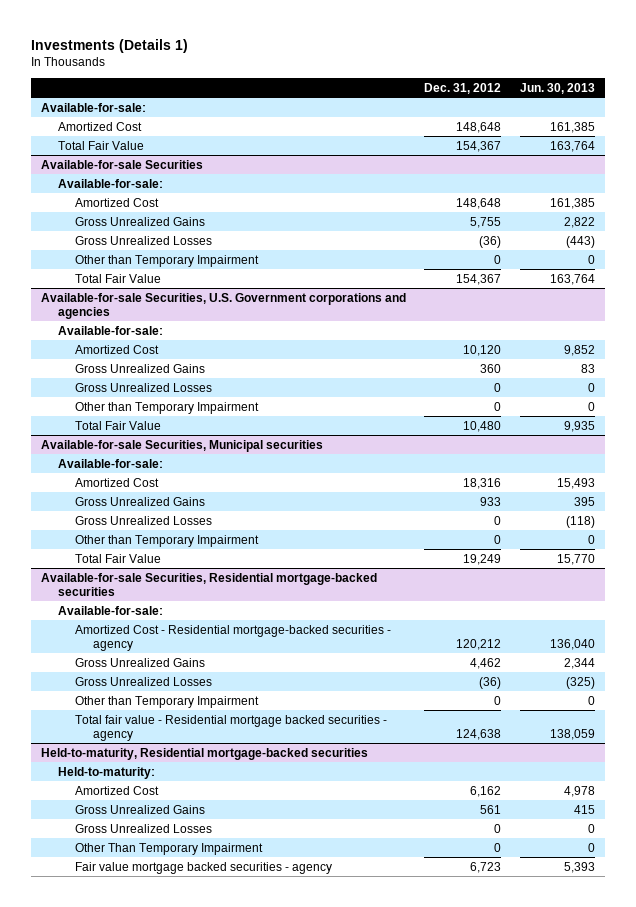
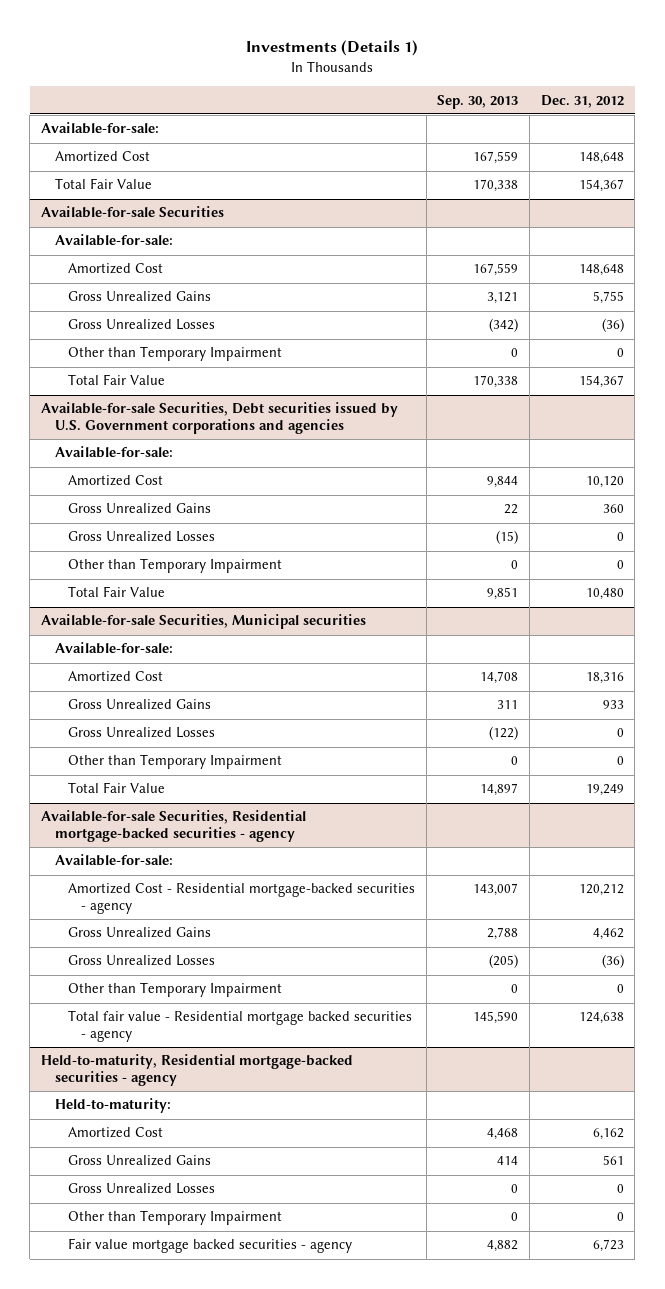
- | Dec. 31, 2012 | Jun. 30, 2013
+ | Sep. 30, 2013 | Dec. 31, 2012
- Available-for-sale Securities, U.S. Government corporations and agencies
+ Available-for-sale Securities, Debt securities issued by U.S. Government corporations and agencies
- Available-for-sale Securities, Residential mortgage-backed securities
+ Available-for-sale Securities, Residential mortgage-backed securities - agency
- Held-to-maturity, Residential mortgage-backed securities
+ Held-to-maturity, Residential mortgage-backed securities - agency
- Other Than Temporary Impairment | 0 | 0
+ Other than Temporary Impairment | 0 | 0

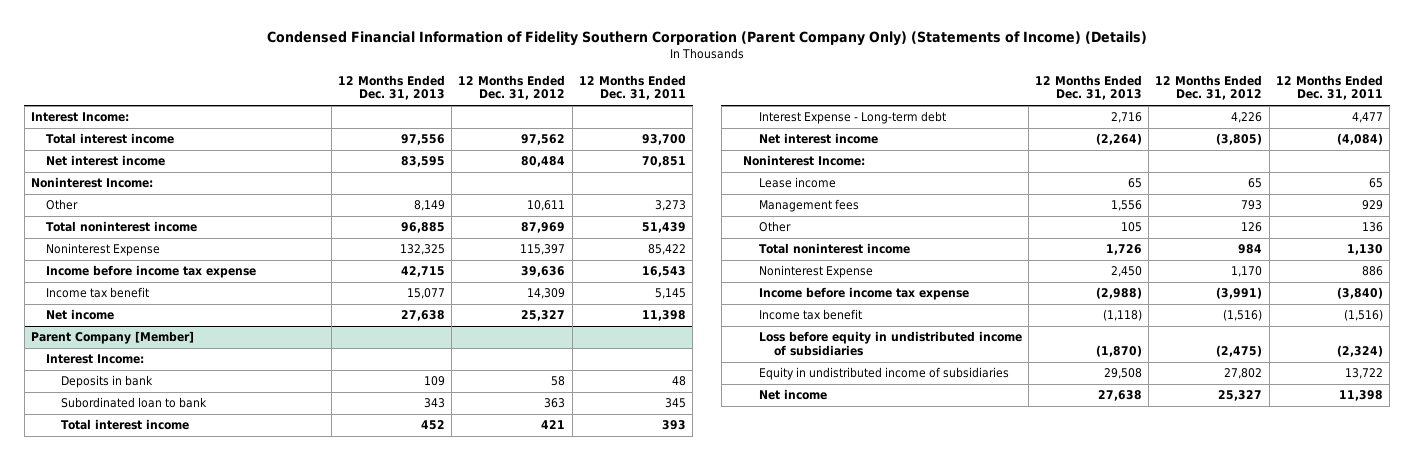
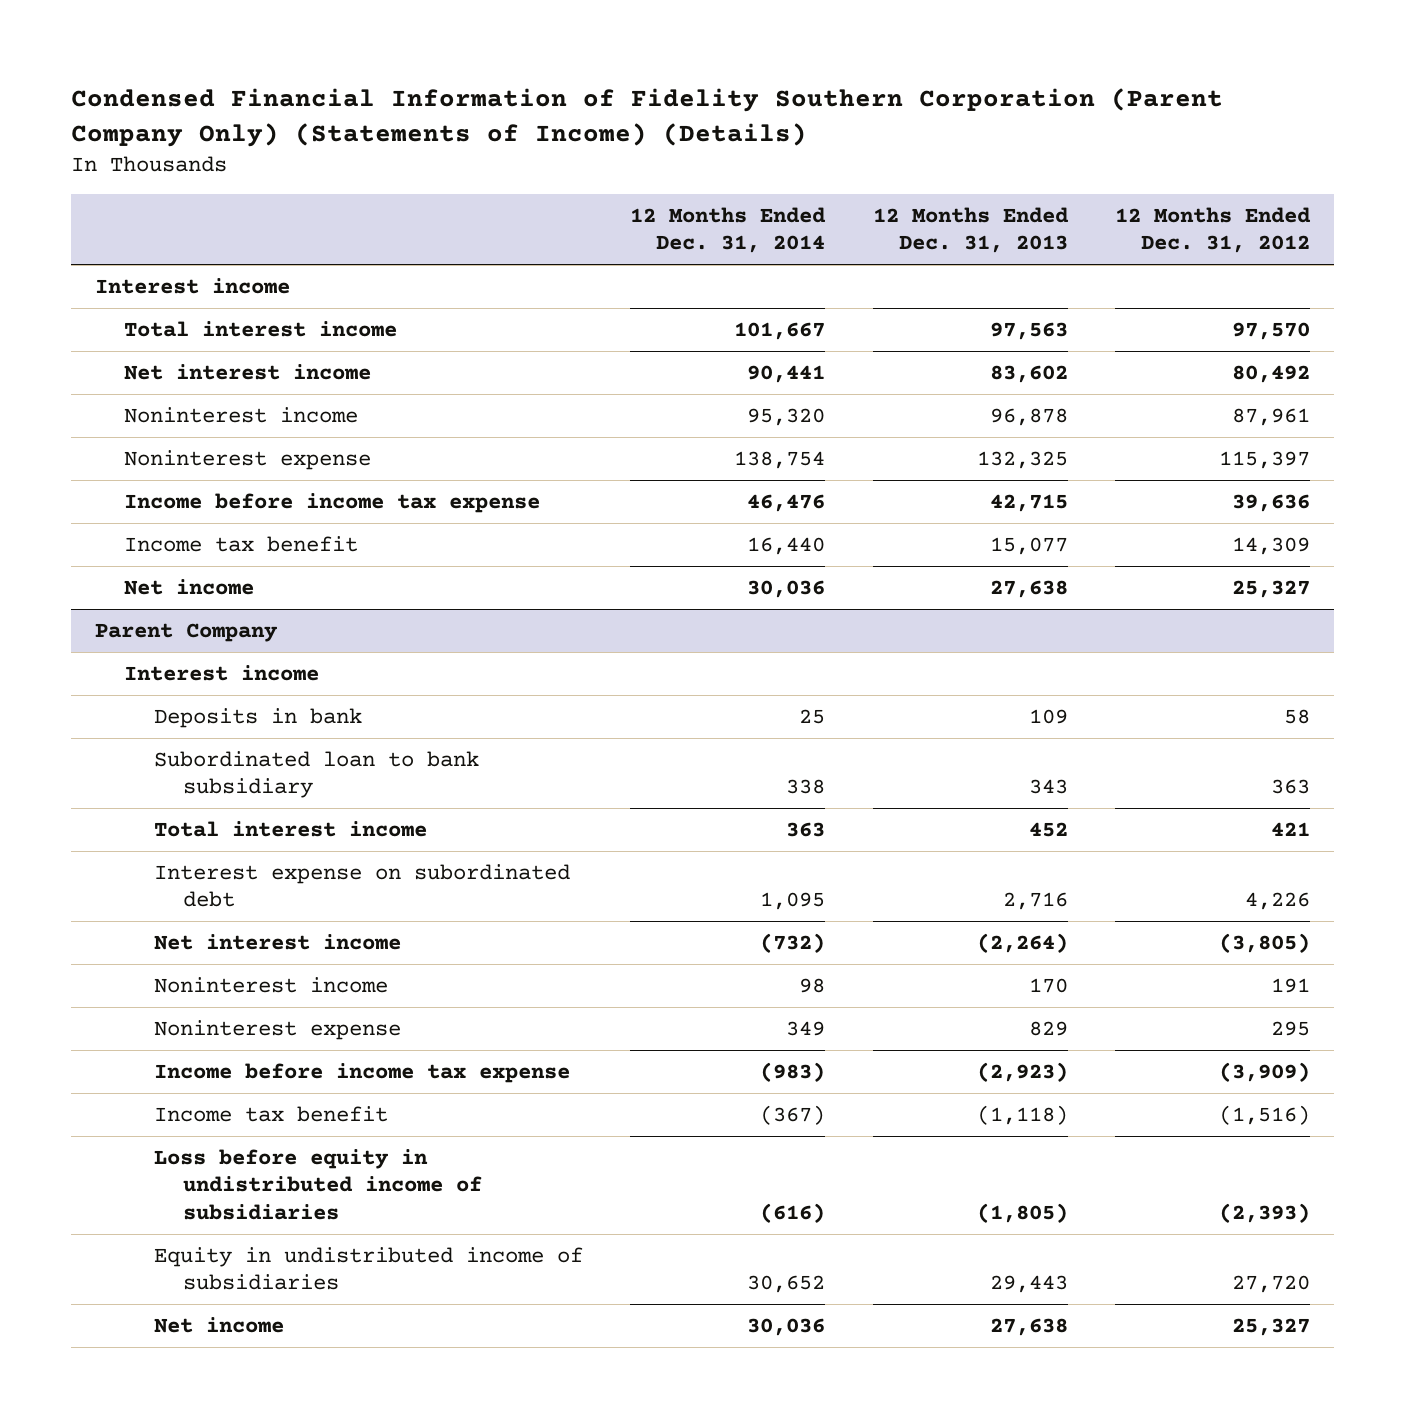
- | 12 Months Ended Dec. 31, 2013 | 12 Months Ended Dec. 31, 2012 | 12 Months Ended Dec. 31, 2011
+ | 12 Months Ended Dec. 31, 2014 | 12 Months Ended Dec. 31, 2013 | 12 Months Ended Dec. 31, 2012
- Interest Income:
- Total interest income | 97,556 | 97,562 | 93,700
- Net interest income | 83,595 | 80,484 | 70,851
- Noninterest Income:
- Other | 8,149 | 10,611 | 3,273
- Total noninterest income | 96,885 | 87,969 | 51,439
- Noninterest Expense | 132,325 | 115,397 | 85,422
+ Interest income
+ Total interest income | 101,667 | 97,563 | 97,570
+ Net interest income | 90,441 | 83,602 | 80,492
+ Noninterest income | 95,320 | 96,878 | 87,961
+ Noninterest expense | 138,754 | 132,325 | 115,397
- Parent Company [Member]
- Interest Income:
+ Parent Company
+ Interest income
- Subordinated loan to bank | 343 | 363 | 345
+ Subordinated loan to bank subsidiary | 338 | 343 | 363
- Interest Expense - Long-term debt | 2,716 | 4,226 | 4,477
+ Interest expense on subordinated debt | 1,095 | 2,716 | 4,226
- Noninterest Income:
- Lease income | 65 | 65 | 65
- Management fees | 1,556 | 793 | 929
- Other | 105 | 126 | 136
- Total noninterest income | 1,726 | 984 | 1,130
- Noninterest Expense | 2,450 | 1,170 | 886
- Income before income tax expense | (2,988) | (3,991) | (3,840)
+ Noninterest income | 98 | 170 | 191
+ Noninterest expense | 349 | 829 | 295
+ Income before income tax expense | (983) | (2,923) | (3,909)
- Loss before equity in undistributed income of subsidiaries | (1,870) | (2,475) | (2,324)
- Equity in undistributed income of subsidiaries | 29,508 | 27,802 | 13,722
+ Loss before equity in undistributed income of subsidiaries | (616) | (1,805) | (2,393)
+ Equity in undistributed income of subsidiaries | 30,652 | 29,443 | 27,720

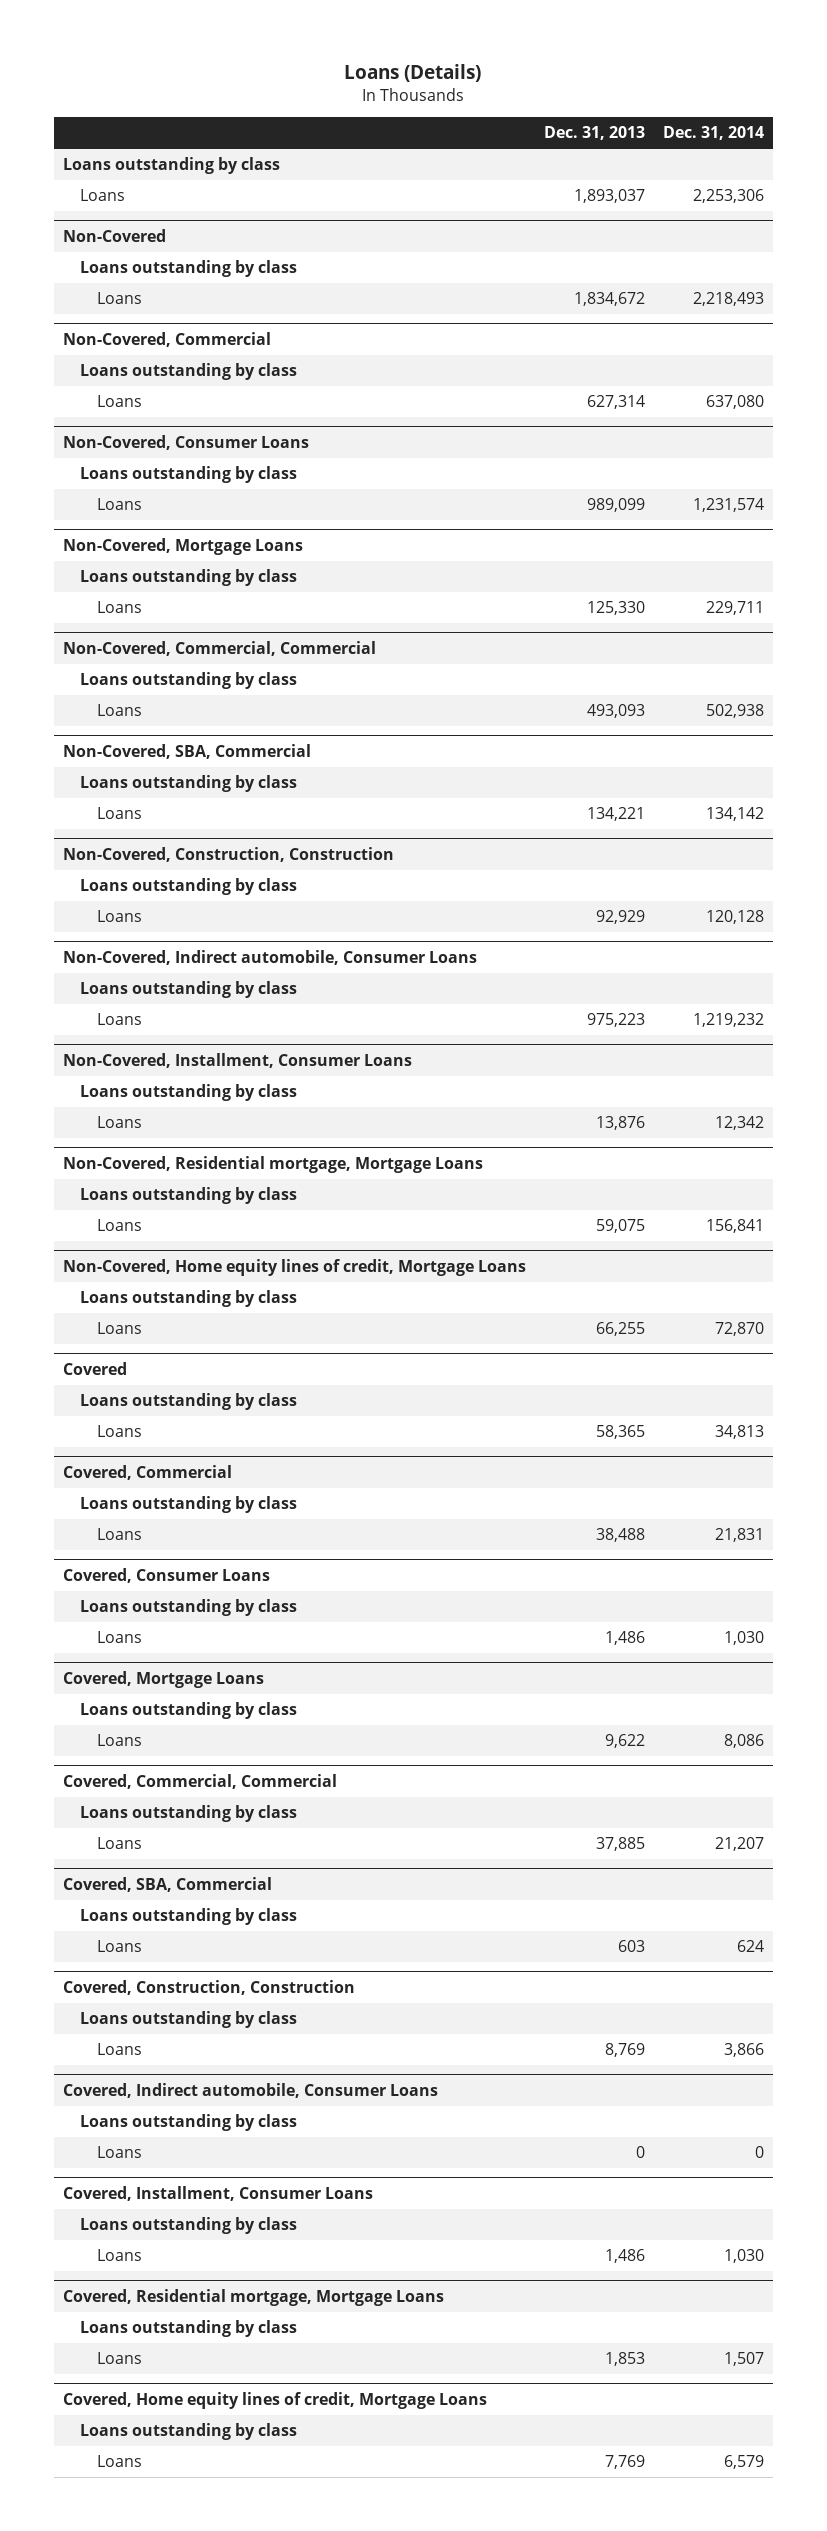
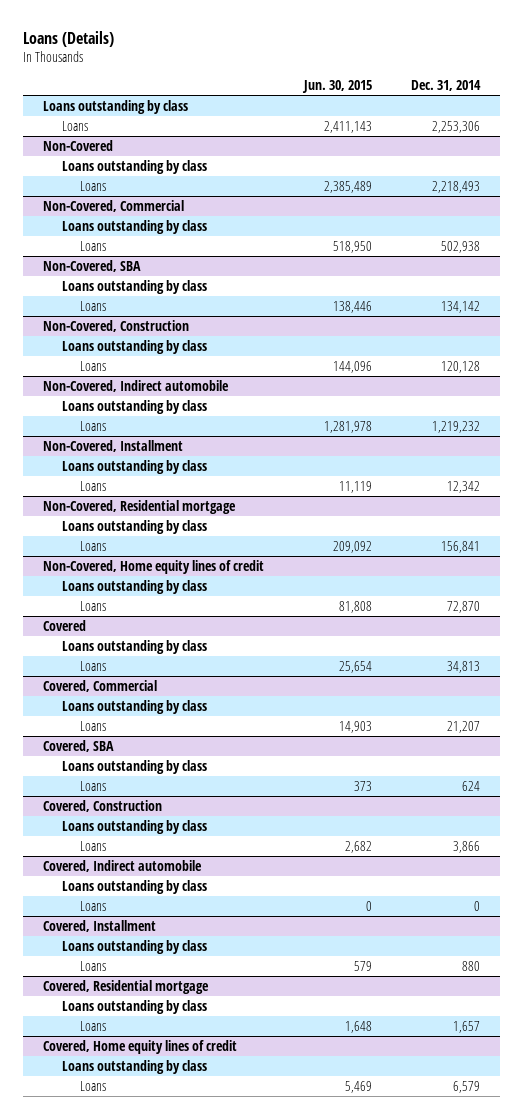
- | Dec. 31, 2013 | Dec. 31, 2014
+ | Jun. 30, 2015 | Dec. 31, 2014
@ Non-Covered, Commercial
- Loans | 627,314 | 637,080
- Non-Covered, Consumer Loans
- Loans outstanding by class
- Loans | 989,099 | 1,231,574
- Non-Covered, Mortgage Loans
- Loans outstanding by class
- Loans | 125,330 | 229,711
- Non-Covered, Commercial, Commercial
- Loans outstanding by class
- Non-Covered, SBA, Commercial
+ Non-Covered, SBA
- Non-Covered, Construction, Construction
+ Non-Covered, Construction
- Non-Covered, Indirect automobile, Consumer Loans
+ Non-Covered, Indirect automobile
- Non-Covered, Installment, Consumer Loans
+ Non-Covered, Installment
- Non-Covered, Residential mortgage, Mortgage Loans
+ Non-Covered, Residential mortgage
- Non-Covered, Home equity lines of credit, Mortgage Loans
+ Non-Covered, Home equity lines of credit
@ Covered, Commercial
- Loans | 38,488 | 21,831
- Covered, Consumer Loans
- Loans outstanding by class
- Loans | 1,486 | 1,030
- Covered, Mortgage Loans
- Loans outstanding by class
- Loans | 9,622 | 8,086
- Covered, Commercial, Commercial
- Loans outstanding by class
- Covered, SBA, Commercial
+ Covered, SBA
- Covered, Construction, Construction
+ Covered, Construction
- Covered, Indirect automobile, Consumer Loans
+ Covered, Indirect automobile
- Covered, Installment, Consumer Loans
+ Covered, Installment
- Loans | 1,486 | 1,030
- Covered, Residential mortgage, Mortgage Loans
+ Loans | 579 | 880
+ Covered, Residential mortgage
- Loans | 1,853 | 1,507
- Covered, Home equity lines of credit, Mortgage Loans
+ Loans | 1,648 | 1,657
+ Covered, Home equity lines of credit

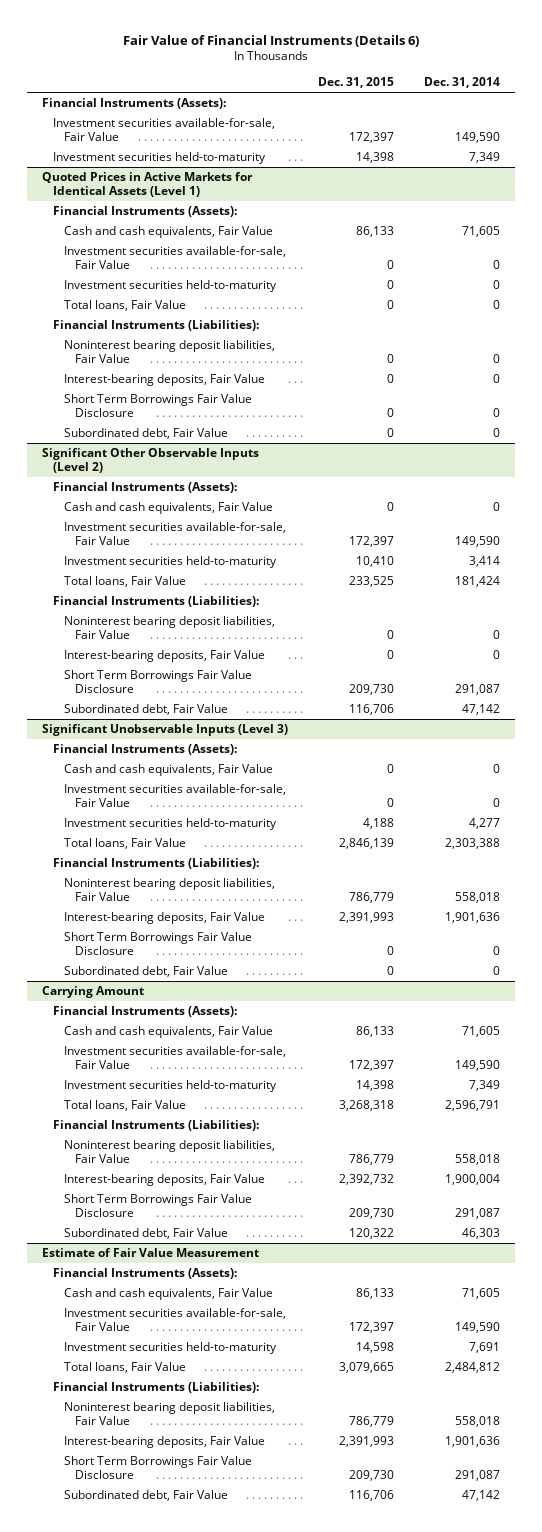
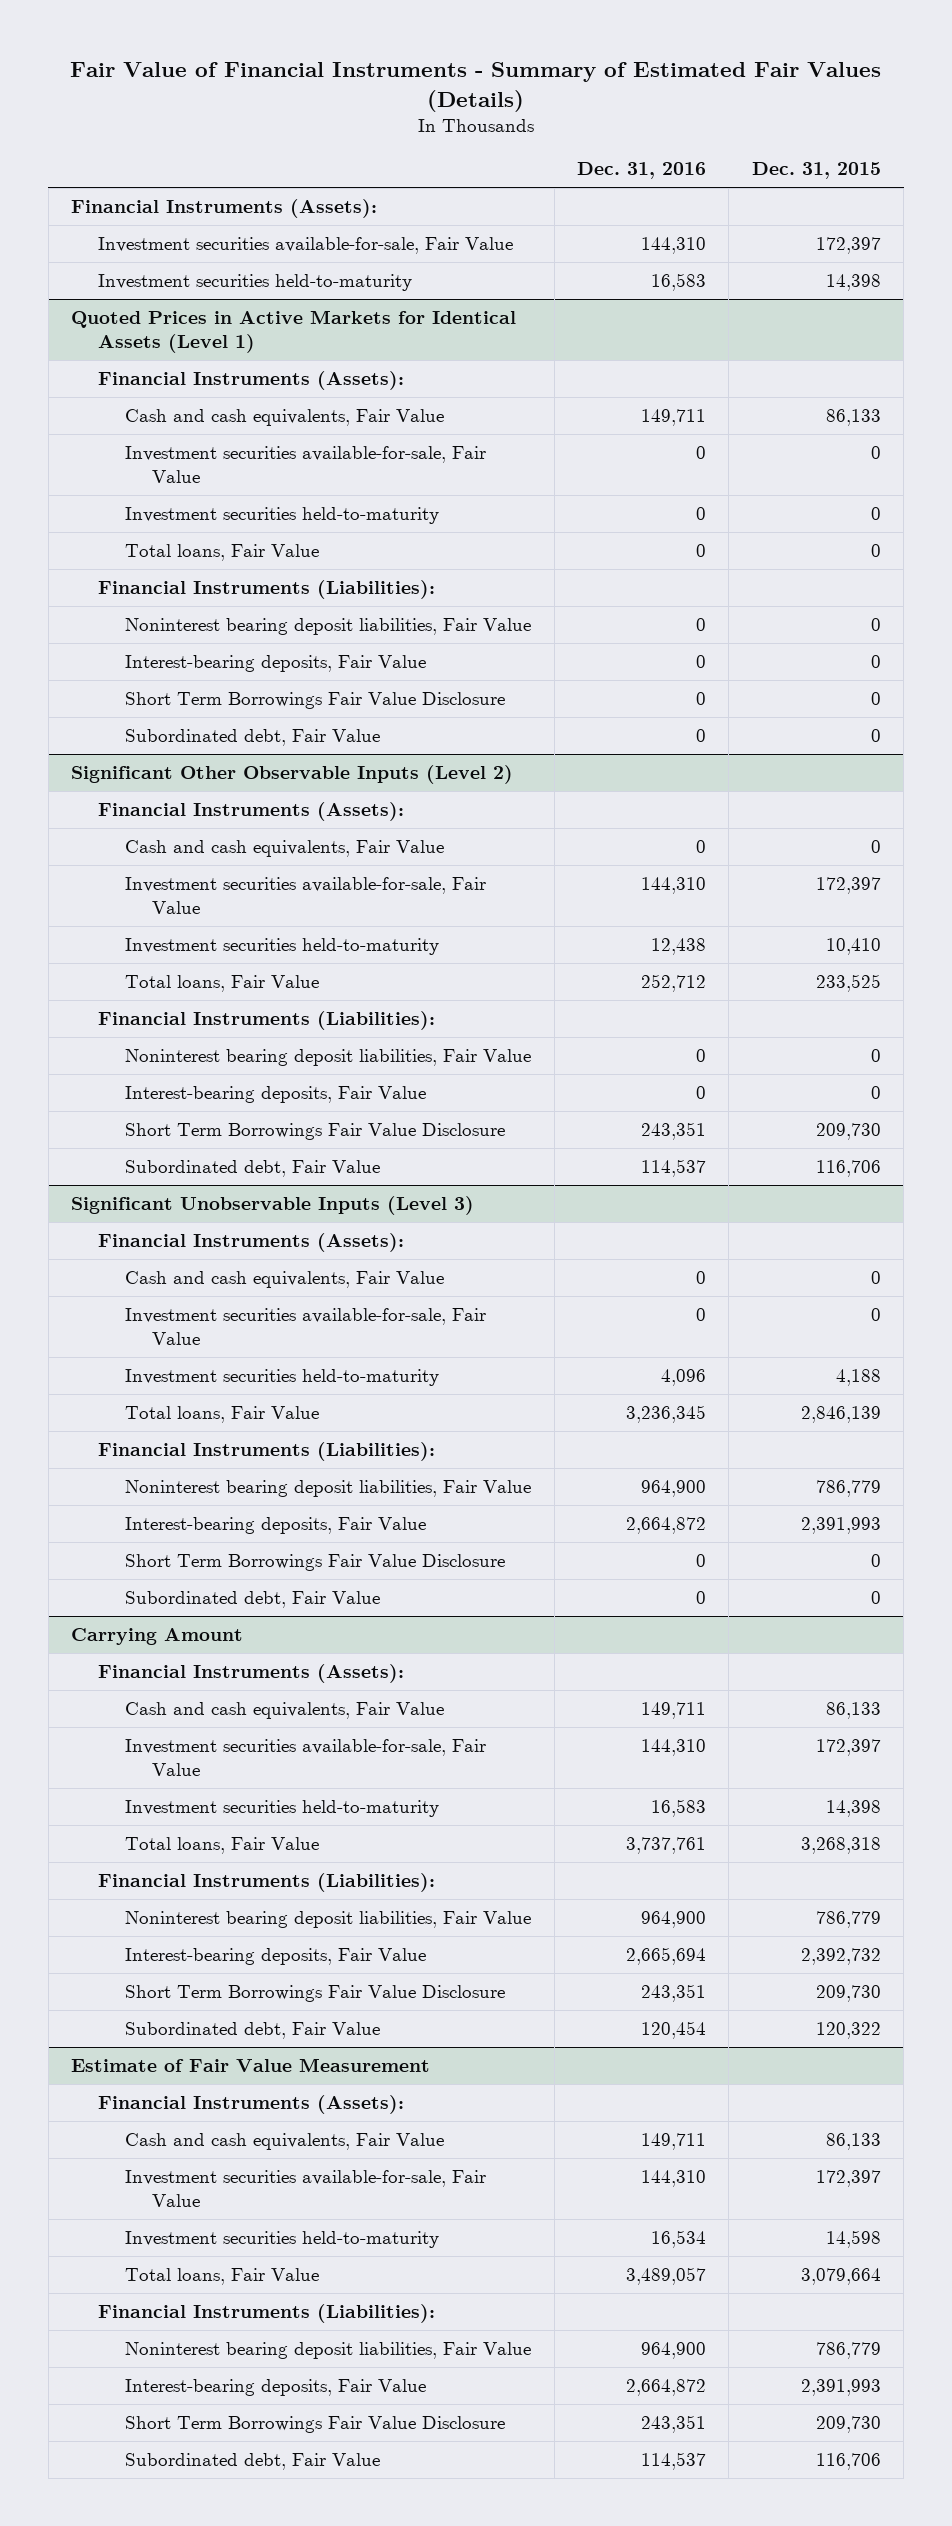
- Fair Value of Financial Instruments (Details 6)
+ Fair Value of Financial Instruments - Summary of Estimated Fair Values (Details)
- | Dec. 31, 2015 | Dec. 31, 2014
+ | Dec. 31, 2016 | Dec. 31, 2015
@ Estimate of Fair Value Measurement
- Total loans, Fair Value | 3,079,665 | 2,484,812
+ Total loans, Fair Value | 3,489,057 | 3,079,664

